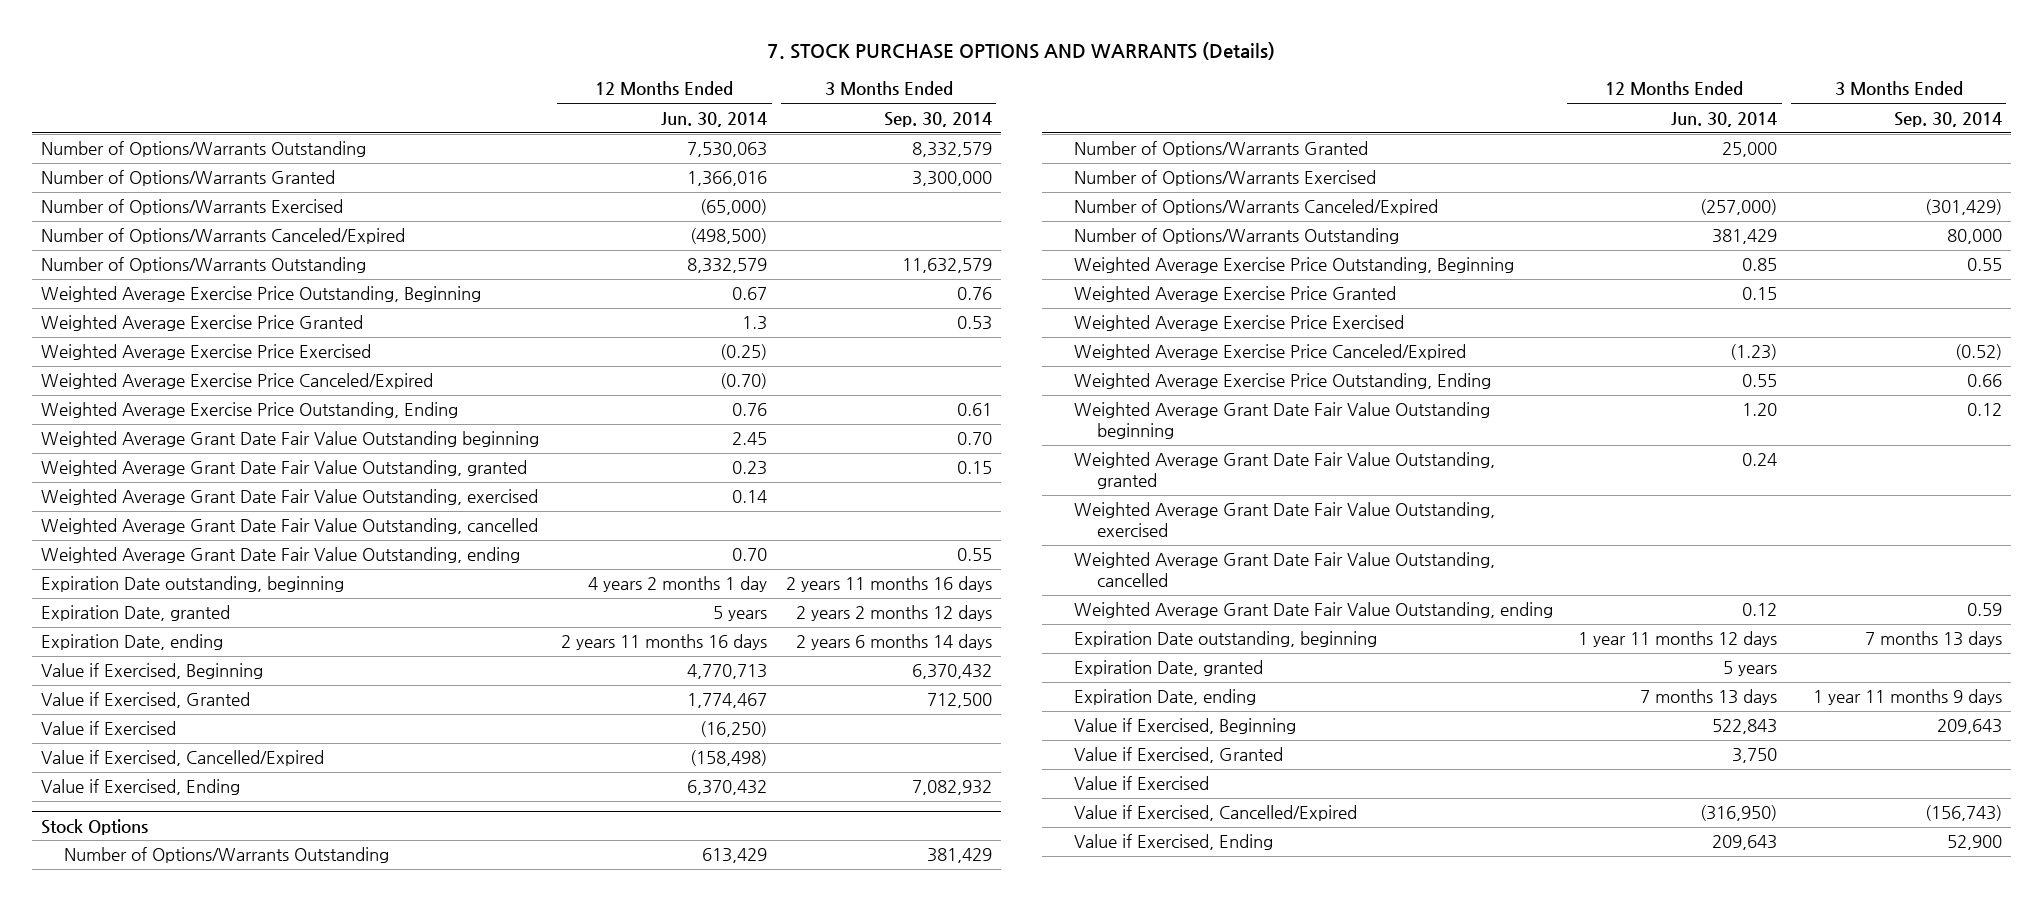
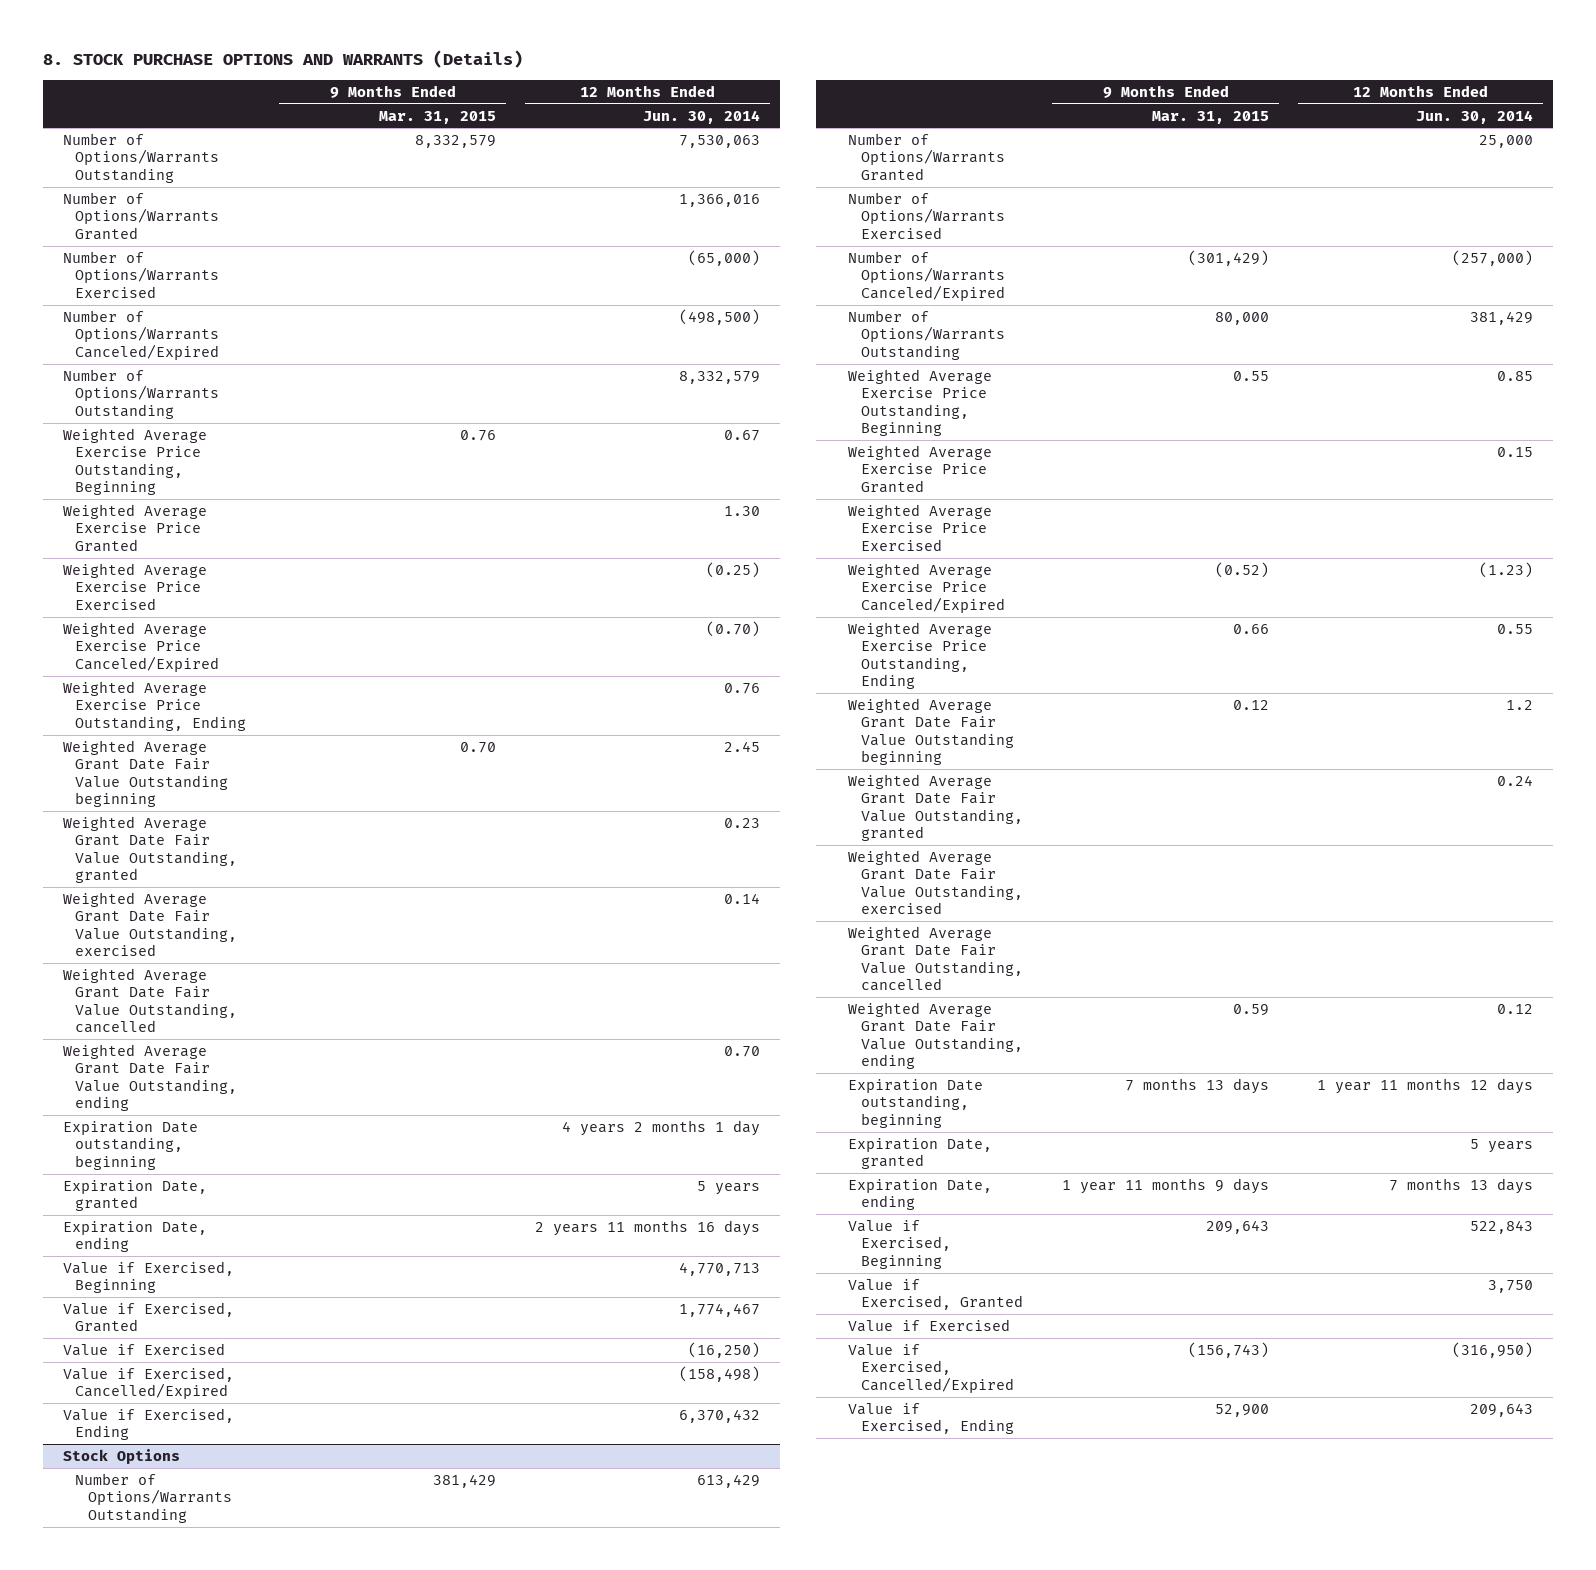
- 7. STOCK PURCHASE OPTIONS AND WARRANTS (Details)
+ 8. STOCK PURCHASE OPTIONS AND WARRANTS (Details)
- | 12 Months Ended Jun. 30, 2014 | 3 Months Ended Sep. 30, 2014
+ | 9 Months Ended Mar. 31, 2015 | 12 Months Ended Jun. 30, 2014
- Weighted Average Exercise Price Granted | 1.3 | 0.53
+ Weighted Average Exercise Price Granted | | 1.30
@ Stock Options
- Weighted Average Grant Date Fair Value Outstanding beginning | 1.20 | 0.12
+ Weighted Average Grant Date Fair Value Outstanding beginning | 0.12 | 1.2

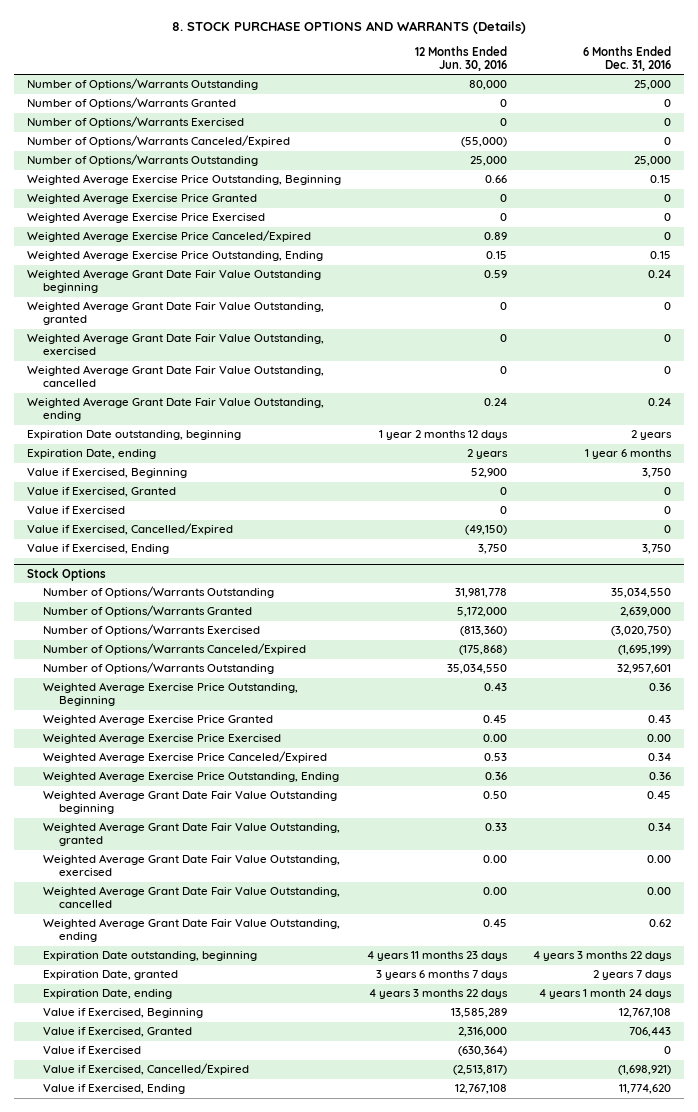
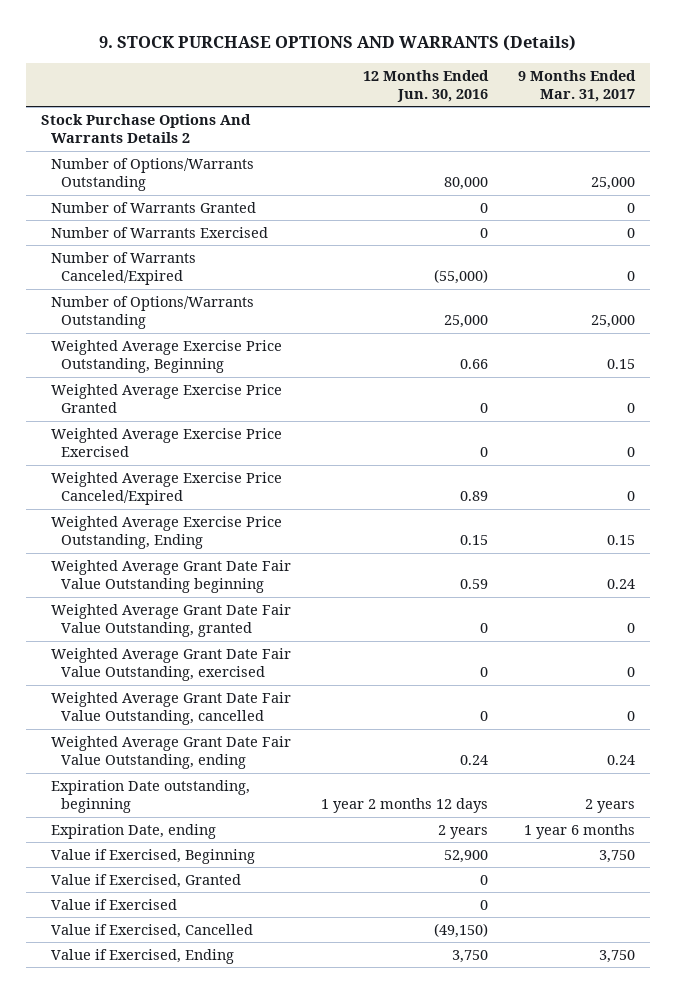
- 8. STOCK PURCHASE OPTIONS AND WARRANTS (Details)
+ 9. STOCK PURCHASE OPTIONS AND WARRANTS (Details)
- | 12 Months Ended Jun. 30, 2016 | 6 Months Ended Dec. 31, 2016
+ | 12 Months Ended Jun. 30, 2016 | 9 Months Ended Mar. 31, 2017
+ Stock Purchase Options And Warrants Details 2
- Number of Options/Warrants Granted | 0 | 0
- Number of Options/Warrants Exercised | 0 | 0
- Number of Options/Warrants Canceled/Expired | (55,000) | 0
+ Number of Warrants Granted | 0 | 0
+ Number of Warrants Exercised | 0 | 0
+ Number of Warrants Canceled/Expired | (55,000) | 0
- Value if Exercised, Cancelled/Expired | (49,150) | 0
+ Value if Exercised, Cancelled | (49,150) |
- Stock Options
- Number of Options/Warrants Outstanding | 31,981,778 | 35,034,550
- Number of Options/Warrants Granted | 5,172,000 | 2,639,000
- Number of Options/Warrants Exercised | (813,360) | (3,020,750)
- Number of Options/Warrants Canceled/Expired | (175,868) | (1,695,199)
- Number of Options/Warrants Outstanding | 35,034,550 | 32,957,601
- Weighted Average Exercise Price Outstanding, Beginning | 0.43 | 0.36
- Weighted Average Exercise Price Granted | 0.45 | 0.43
- Weighted Average Exercise Price Exercised | 0.00 | 0.00
- Weighted Average Exercise Price Canceled/Expired | 0.53 | 0.34
- Weighted Average Exercise Price Outstanding, Ending | 0.36 | 0.36
- Weighted Average Grant Date Fair Value Outstanding beginning | 0.50 | 0.45
- Weighted Average Grant Date Fair Value Outstanding, granted | 0.33 | 0.34
- Weighted Average Grant Date Fair Value Outstanding, exercised | 0.00 | 0.00
- Weighted Average Grant Date Fair Value Outstanding, cancelled | 0.00 | 0.00
- Weighted Average Grant Date Fair Value Outstanding, ending | 0.45 | 0.62
- Expiration Date outstanding, beginning | 4 years 11 months 23 days | 4 years 3 months 22 days
- Expiration Date, granted | 3 years 6 months 7 days | 2 years 7 days
- Expiration Date, ending | 4 years 3 months 22 days | 4 years 1 month 24 days
- Value if Exercised, Beginning | 13,585,289 | 12,767,108
- Value if Exercised, Granted | 2,316,000 | 706,443
- Value if Exercised | (630,364) | 0
- Value if Exercised, Cancelled/Expired | (2,513,817) | (1,698,921)
- Value if Exercised, Ending | 12,767,108 | 11,774,620

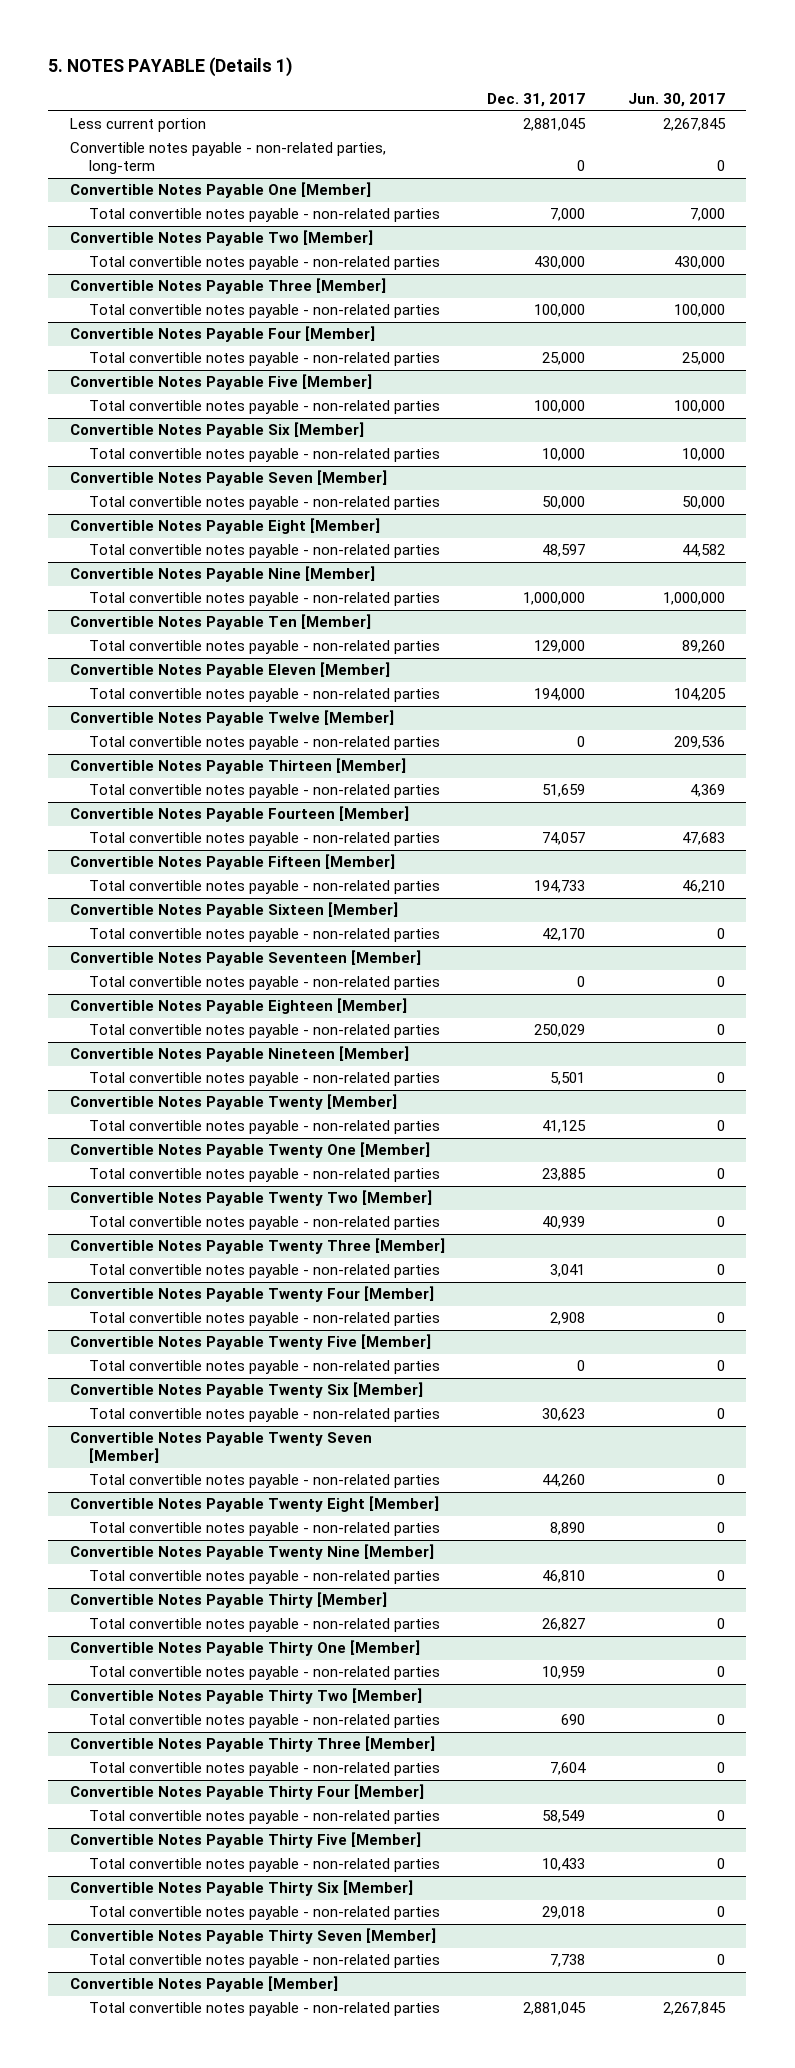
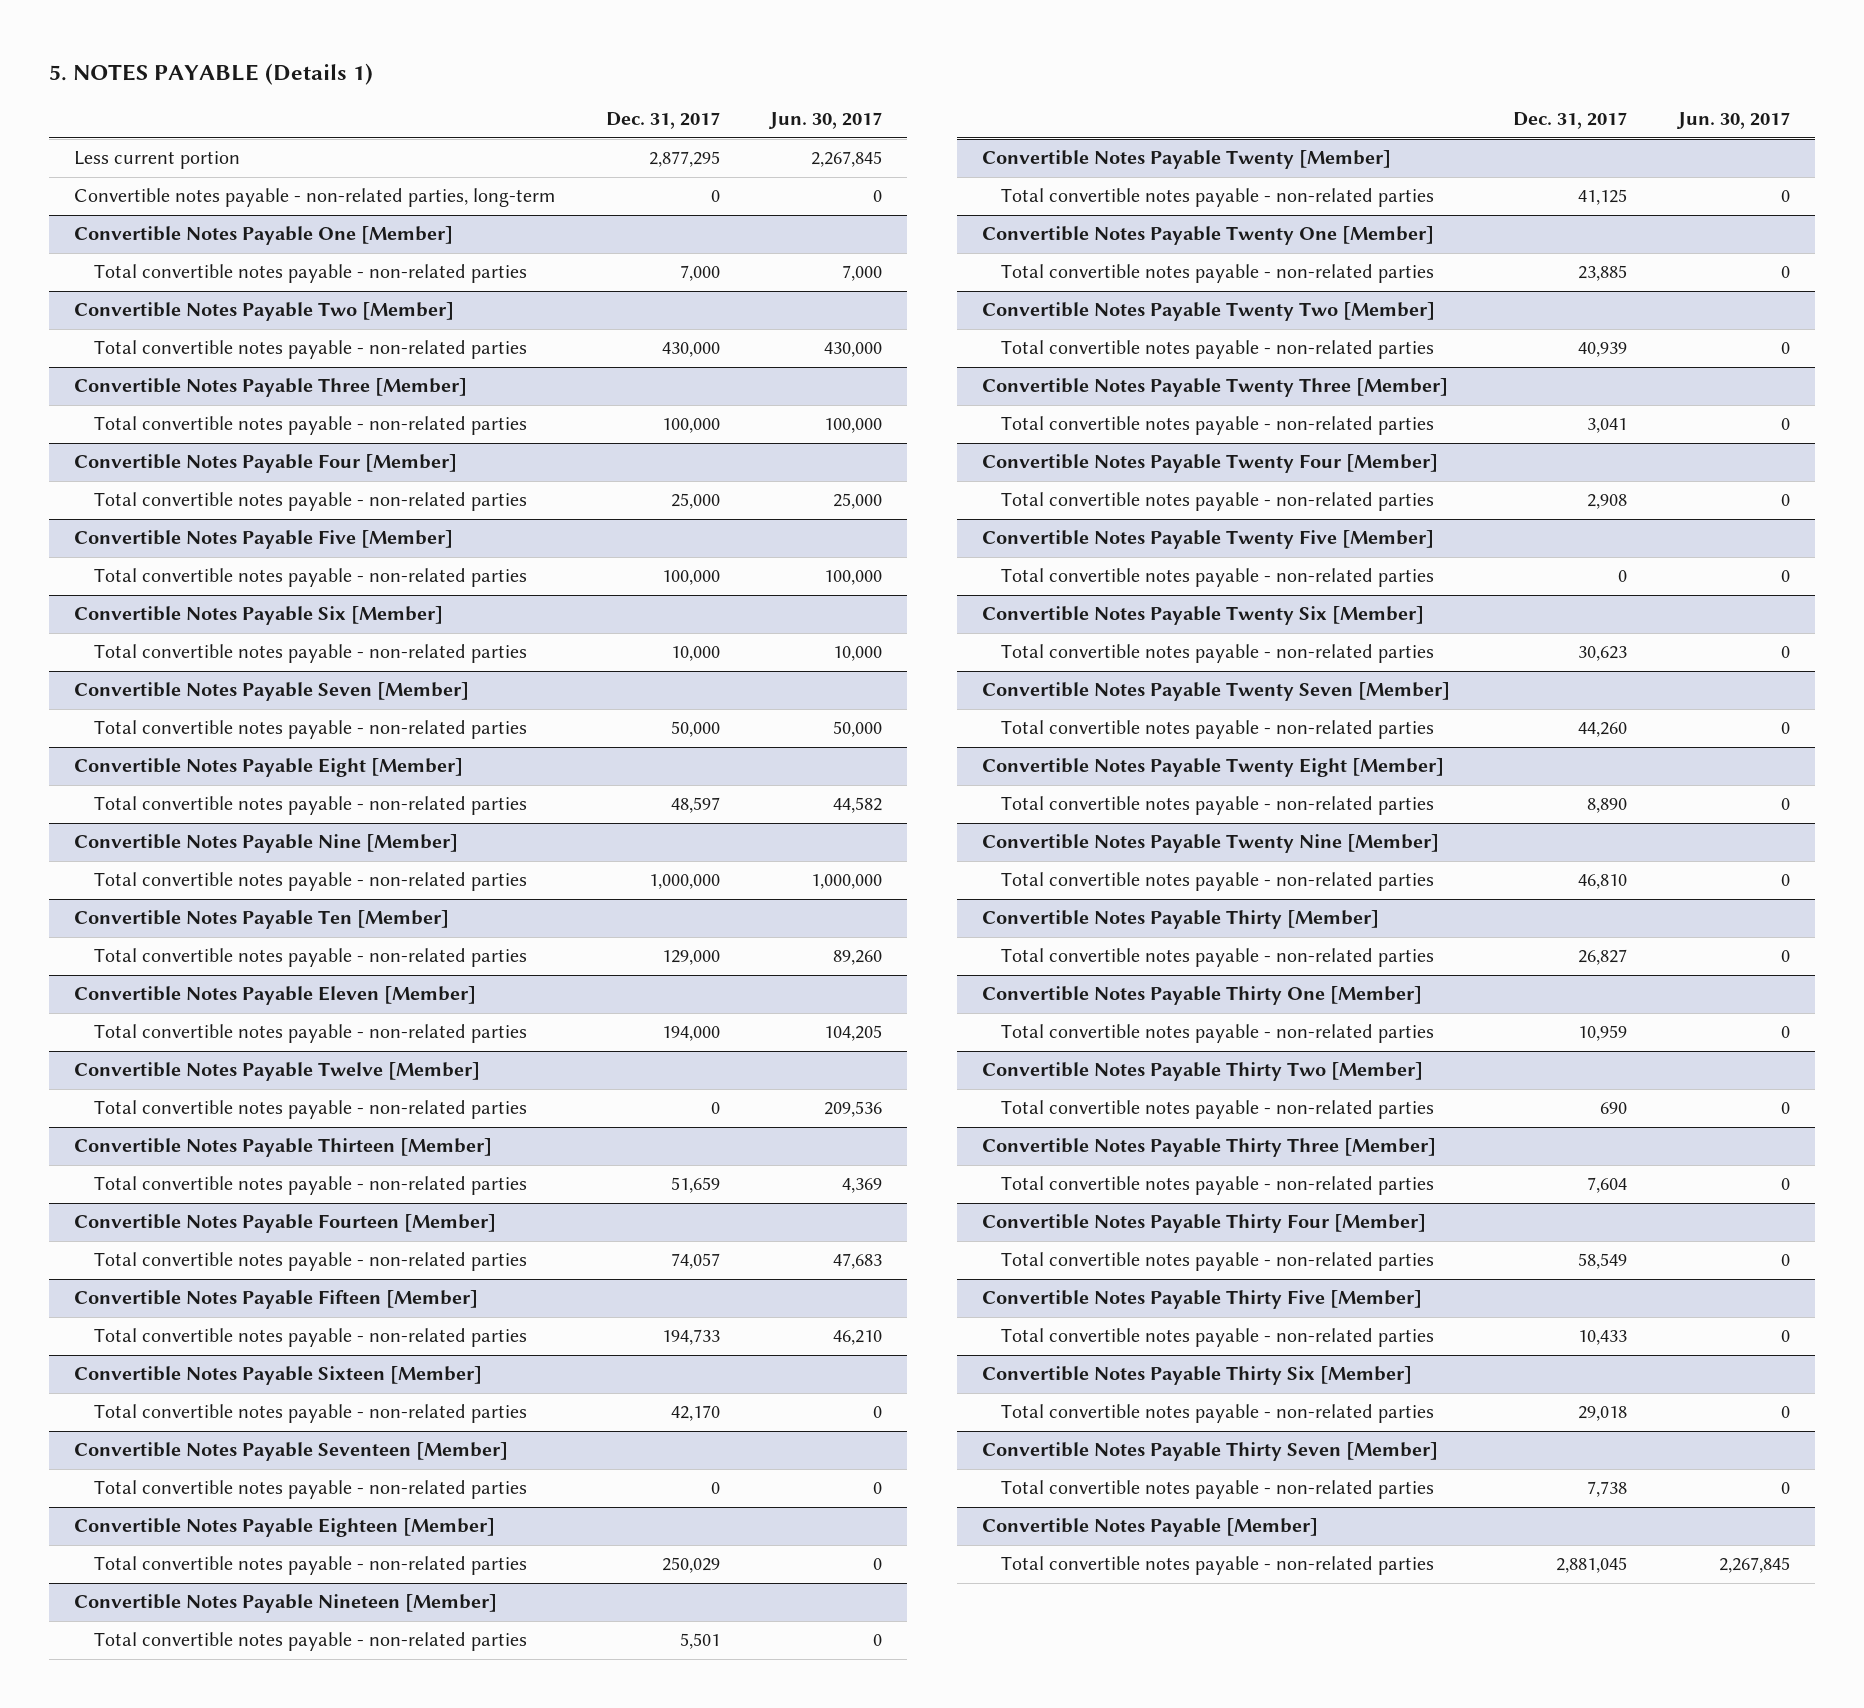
- Less current portion | 2,881,045 | 2,267,845
+ Less current portion | 2,877,295 | 2,267,845

